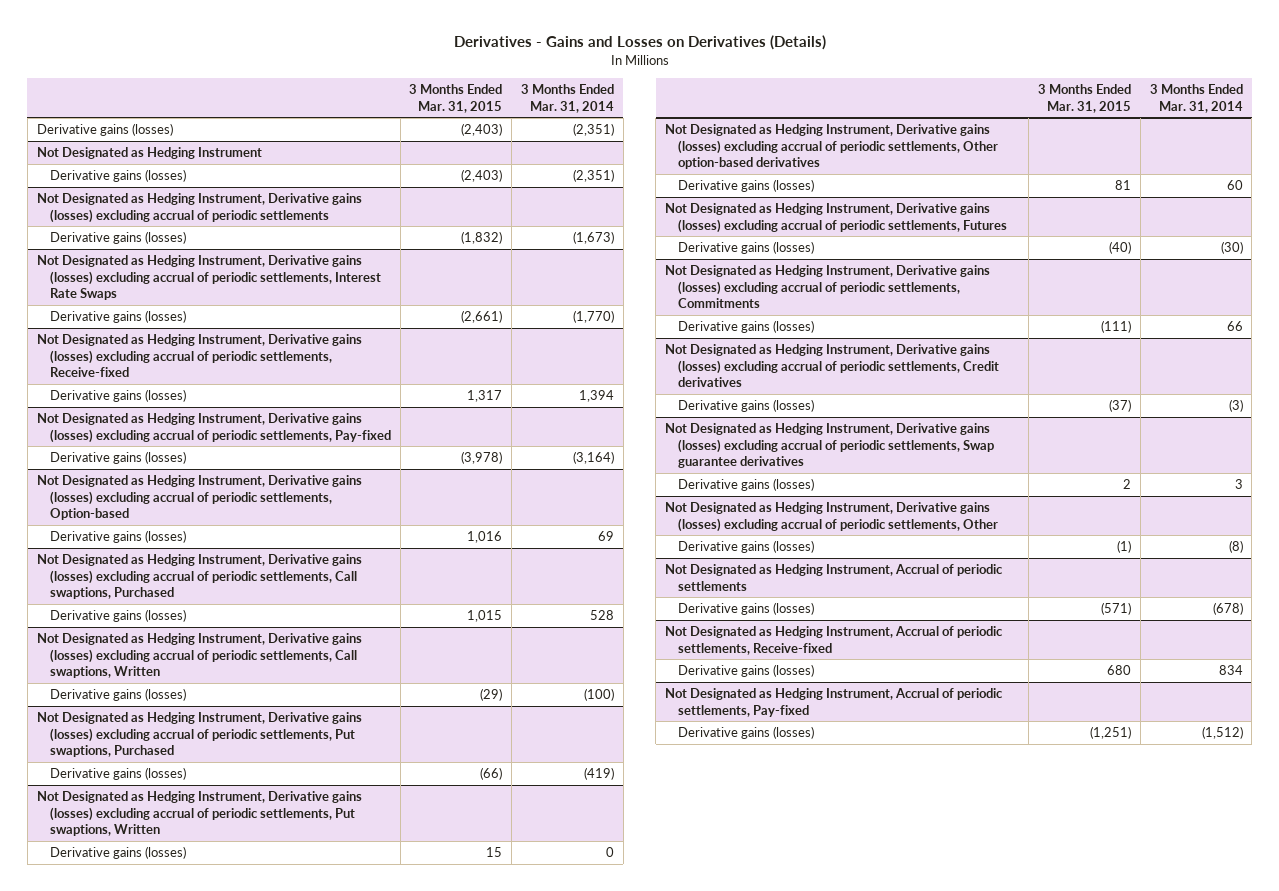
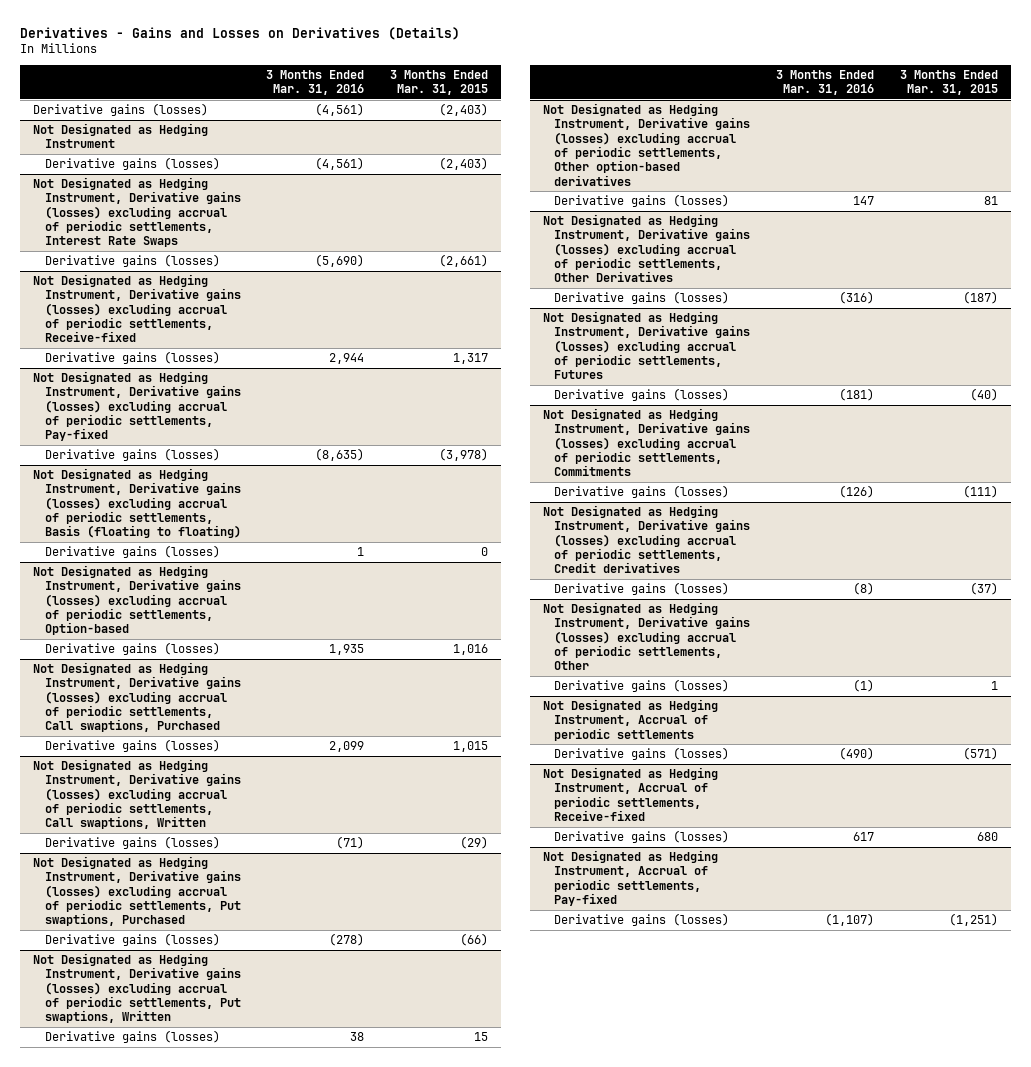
- | 3 Months Ended Mar. 31, 2015 | 3 Months Ended Mar. 31, 2014
+ | 3 Months Ended Mar. 31, 2016 | 3 Months Ended Mar. 31, 2015
- Not Designated as Hedging Instrument, Derivative gains (losses) excluding accrual of periodic settlements
- Derivative gains (losses) | (1,832) | (1,673)
+ Not Designated as Hedging Instrument, Derivative gains (losses) excluding accrual of periodic settlements, Basis (floating to floating)
+ Derivative gains (losses) | 1 | 0
+ Not Designated as Hedging Instrument, Derivative gains (losses) excluding accrual of periodic settlements, Other Derivatives
+ Derivative gains (losses) | (316) | (187)
- Not Designated as Hedging Instrument, Derivative gains (losses) excluding accrual of periodic settlements, Swap guarantee derivatives
- Derivative gains (losses) | 2 | 3
@ Not Designated as Hedging Instrument, Derivative gains (losses) excluding accrual of periodic settlements, Other
- Derivative gains (losses) | (1) | (8)
+ Derivative gains (losses) | (1) | 1

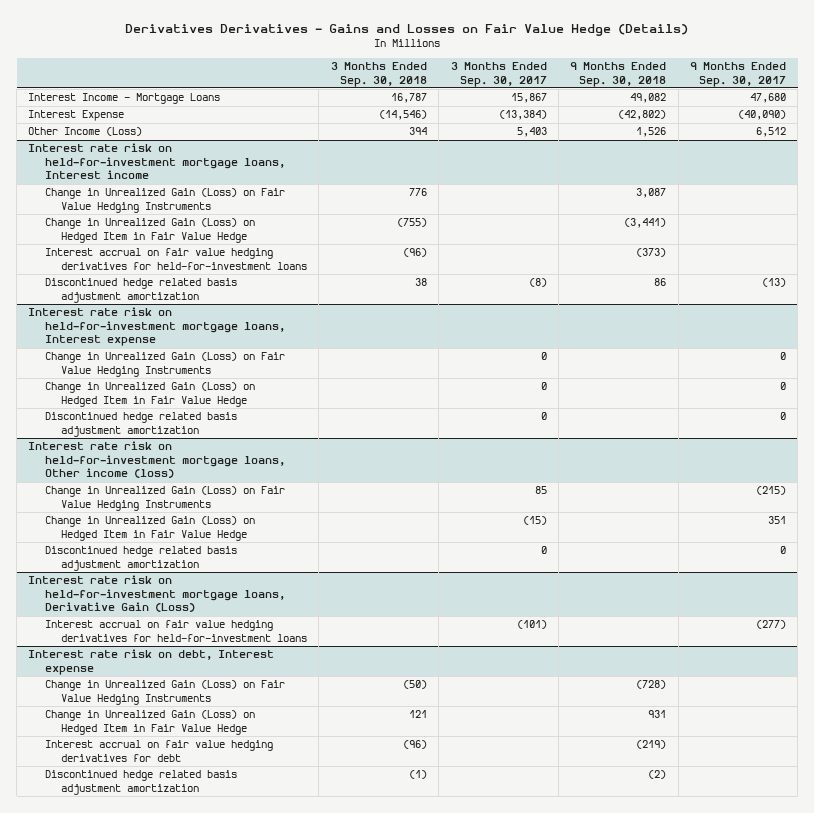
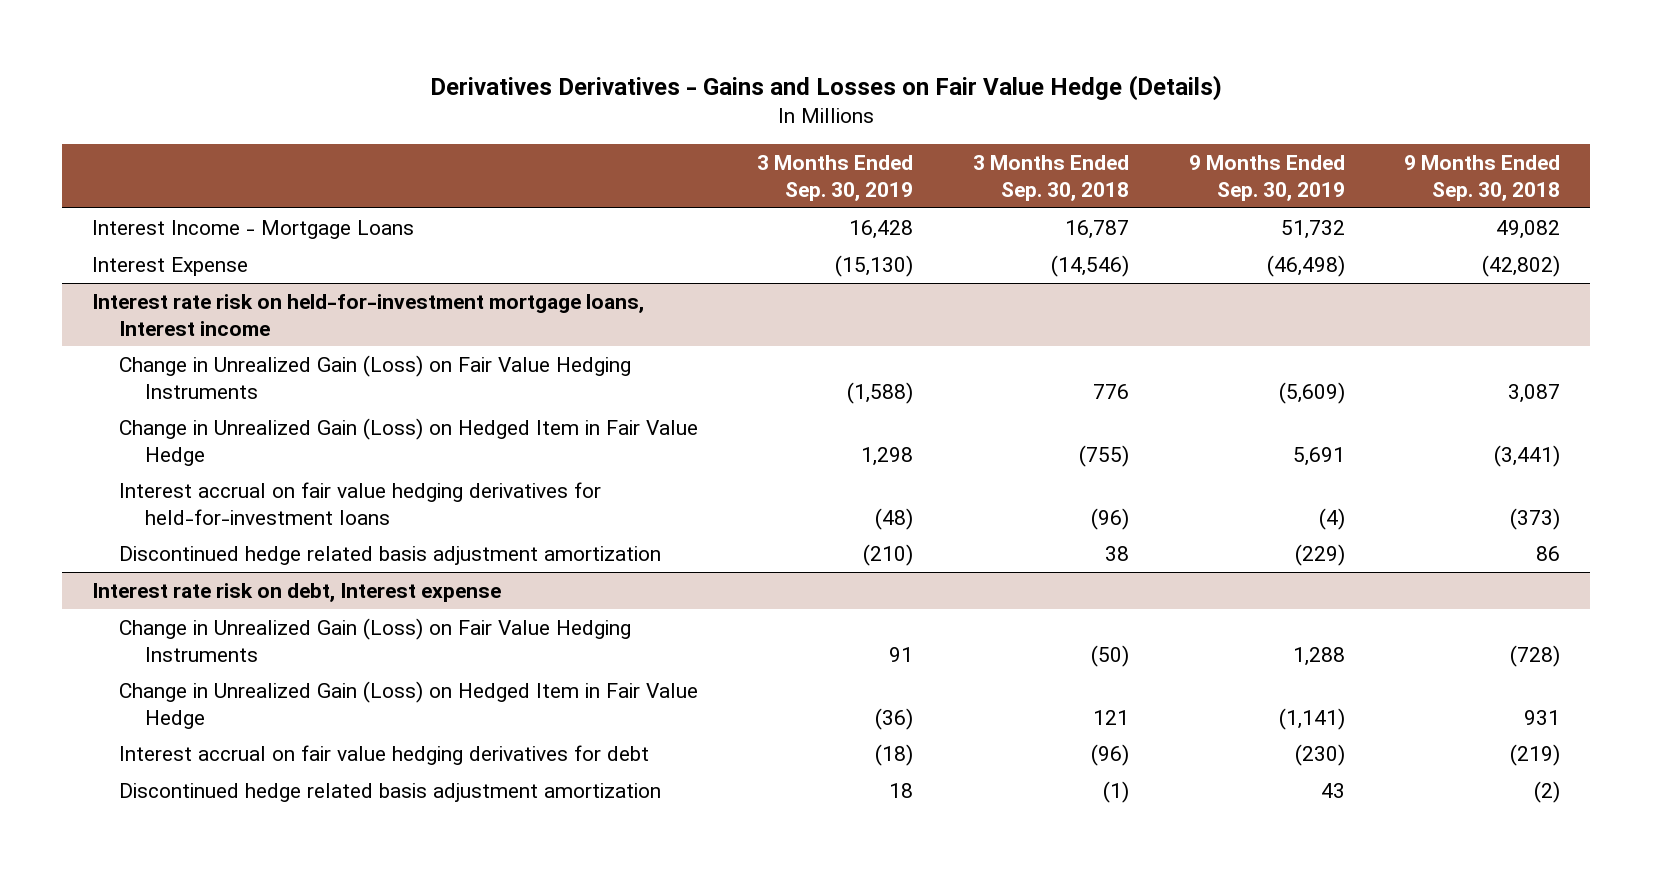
- | 3 Months Ended Sep. 30, 2018 | 3 Months Ended Sep. 30, 2017 | 9 Months Ended Sep. 30, 2018 | 9 Months Ended Sep. 30, 2017
+ | 3 Months Ended Sep. 30, 2019 | 3 Months Ended Sep. 30, 2018 | 9 Months Ended Sep. 30, 2019 | 9 Months Ended Sep. 30, 2018
- Other Income (Loss) | 394 | 5,403 | 1,526 | 6,512
- Interest rate risk on held-for-investment mortgage loans, Interest expense
- Change in Unrealized Gain (Loss) on Fair Value Hedging Instruments | | 0 | | 0
- Change in Unrealized Gain (Loss) on Hedged Item in Fair Value Hedge | | 0 | | 0
- Discontinued hedge related basis adjustment amortization | | 0 | | 0
- Interest rate risk on held-for-investment mortgage loans, Other income (loss)
- Change in Unrealized Gain (Loss) on Fair Value Hedging Instruments | | 85 | | (215)
- Change in Unrealized Gain (Loss) on Hedged Item in Fair Value Hedge | | (15) | | 351
- Discontinued hedge related basis adjustment amortization | | 0 | | 0
- Interest rate risk on held-for-investment mortgage loans, Derivative Gain (Loss)
- Interest accrual on fair value hedging derivatives for held-for-investment loans | | (101) | | (277)

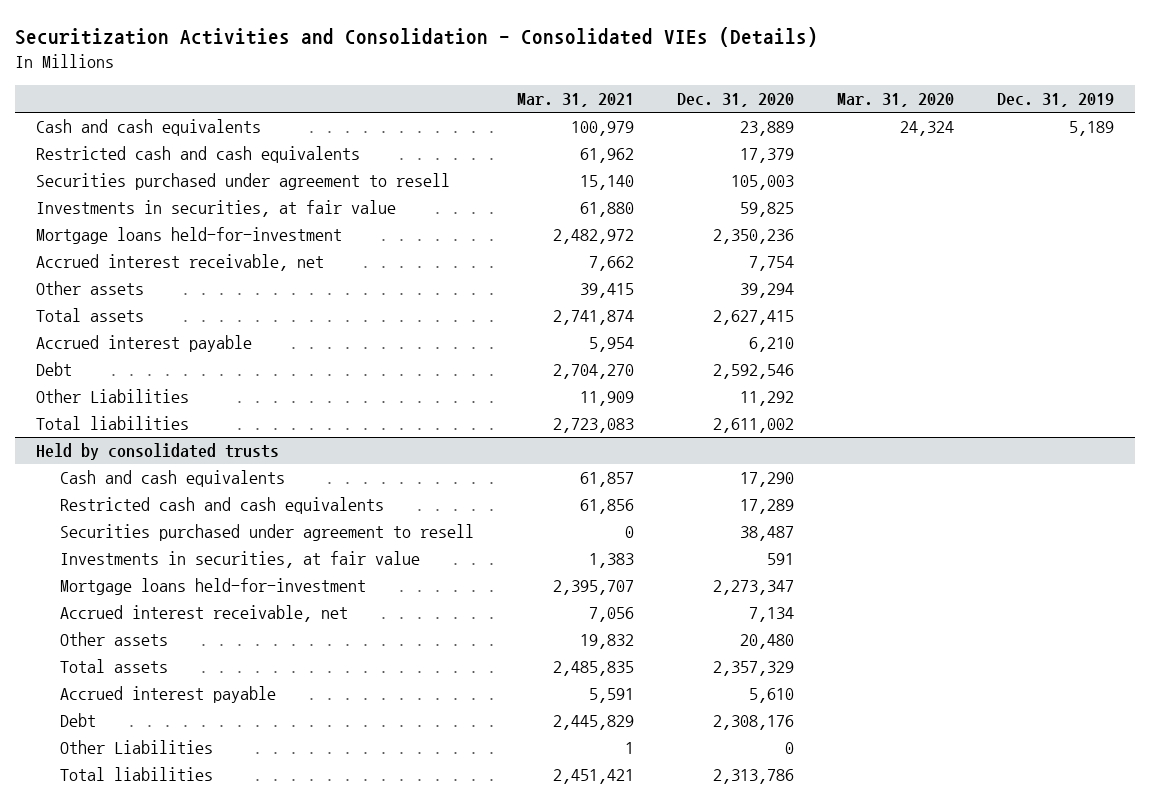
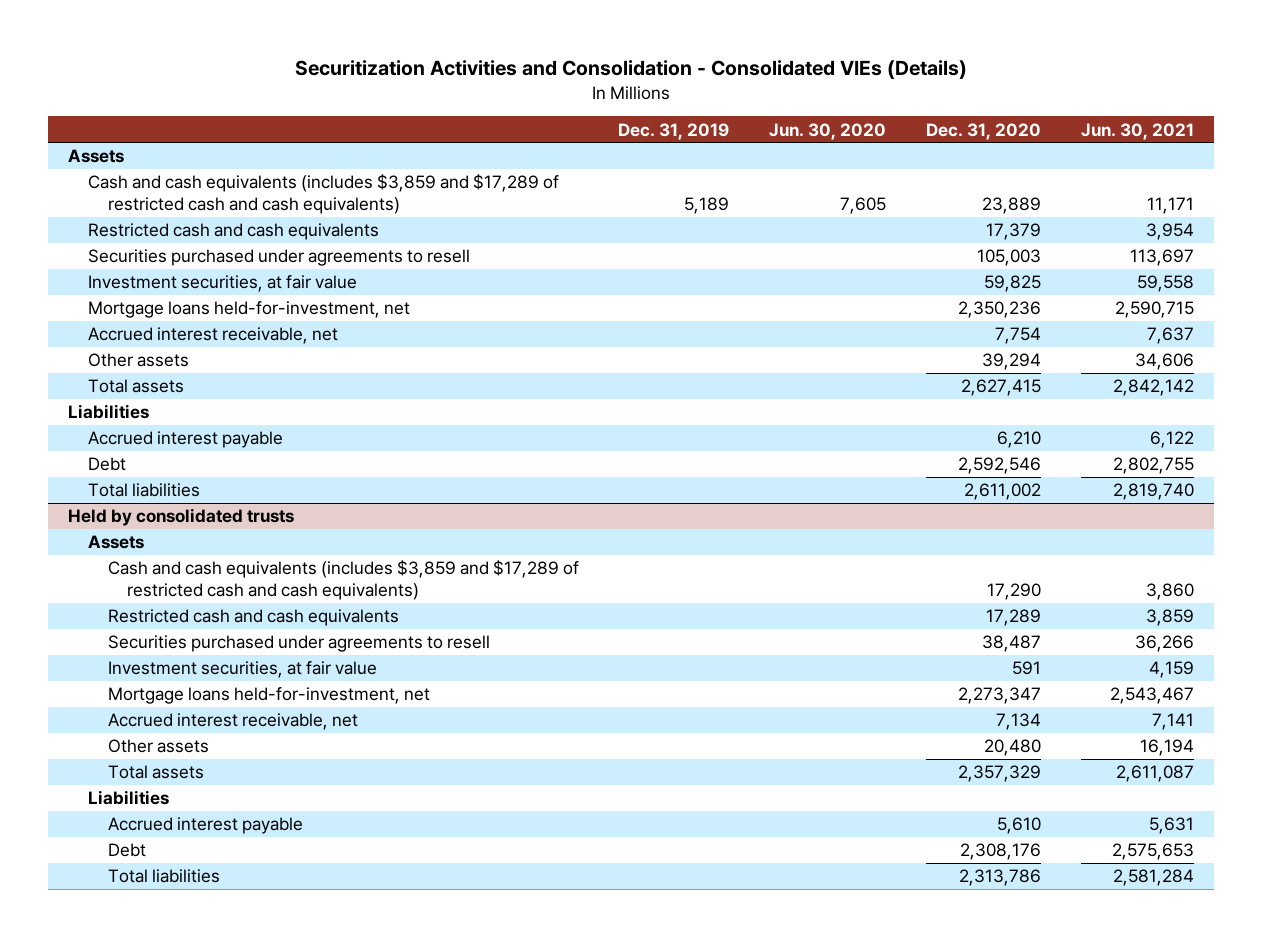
- | Mar. 31, 2021 | Dec. 31, 2020 | Mar. 31, 2020 | Dec. 31, 2019
+ | Dec. 31, 2019 | Jun. 30, 2020 | Dec. 31, 2020 | Jun. 30, 2021
- Cash and cash equivalents | 100,979 | 23,889 | 24,324 | 5,189
+ Assets
+ Cash and cash equivalents (includes $3,859 and $17,289 of restricted cash and cash equivalents) | 5,189 | 7,605 | 23,889 | 11,171
- Securities purchased under agreement to resell | 15,140 | 105,003 | |
- Investments in securities, at fair value | 61,880 | 59,825 | |
- Mortgage loans held-for-investment | 2,482,972 | 2,350,236 | |
+ Securities purchased under agreements to resell | | | 105,003 | 113,697
+ Investment securities, at fair value | | | 59,825 | 59,558
+ Mortgage loans held-for-investment, net | | | 2,350,236 | 2,590,715
+ Liabilities
- Other Liabilities | 11,909 | 11,292 | |
@ Held by consolidated trusts
- Cash and cash equivalents | 61,857 | 17,290 | |
+ Assets
+ Cash and cash equivalents (includes $3,859 and $17,289 of restricted cash and cash equivalents) | | | 17,290 | 3,860
- Securities purchased under agreement to resell | 0 | 38,487 | |
- Investments in securities, at fair value | 1,383 | 591 | |
- Mortgage loans held-for-investment | 2,395,707 | 2,273,347 | |
+ Securities purchased under agreements to resell | | | 38,487 | 36,266
+ Investment securities, at fair value | | | 591 | 4,159
+ Mortgage loans held-for-investment, net | | | 2,273,347 | 2,543,467
+ Liabilities
- Other Liabilities | 1 | 0 | |

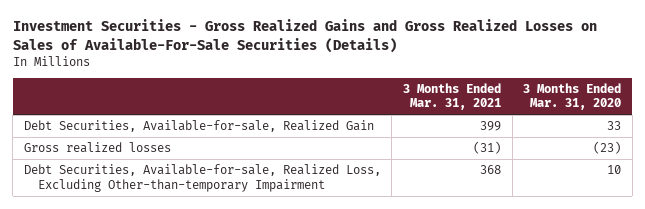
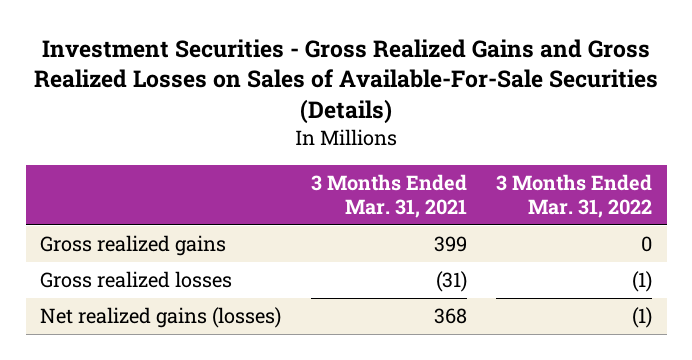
- | 3 Months Ended Mar. 31, 2021 | 3 Months Ended Mar. 31, 2020
+ | 3 Months Ended Mar. 31, 2021 | 3 Months Ended Mar. 31, 2022
- Debt Securities, Available-for-sale, Realized Gain | 399 | 33
+ Gross realized gains | 399 | 0
- Debt Securities, Available-for-sale, Realized Loss, Excluding Other-than-temporary Impairment | 368 | 10
+ Net realized gains (losses) | 368 | (1)

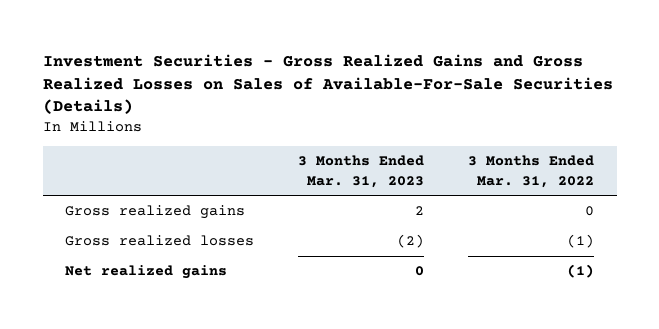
- | 3 Months Ended Mar. 31, 2021 | 3 Months Ended Mar. 31, 2022
+ | 3 Months Ended Mar. 31, 2023 | 3 Months Ended Mar. 31, 2022
- Net realized gains (losses) | 368 | (1)
+ Net realized gains | 0 | (1)

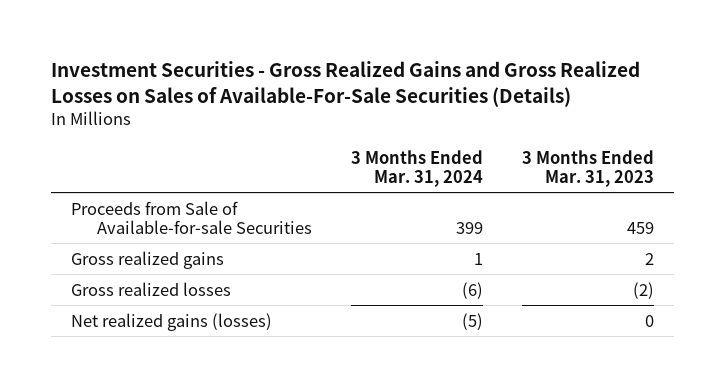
- | 3 Months Ended Mar. 31, 2023 | 3 Months Ended Mar. 31, 2022
+ | 3 Months Ended Mar. 31, 2024 | 3 Months Ended Mar. 31, 2023
+ Proceeds from Sale of Available-for-sale Securities | 399 | 459
- Net realized gains | 0 | (1)
+ Net realized gains (losses) | (5) | 0

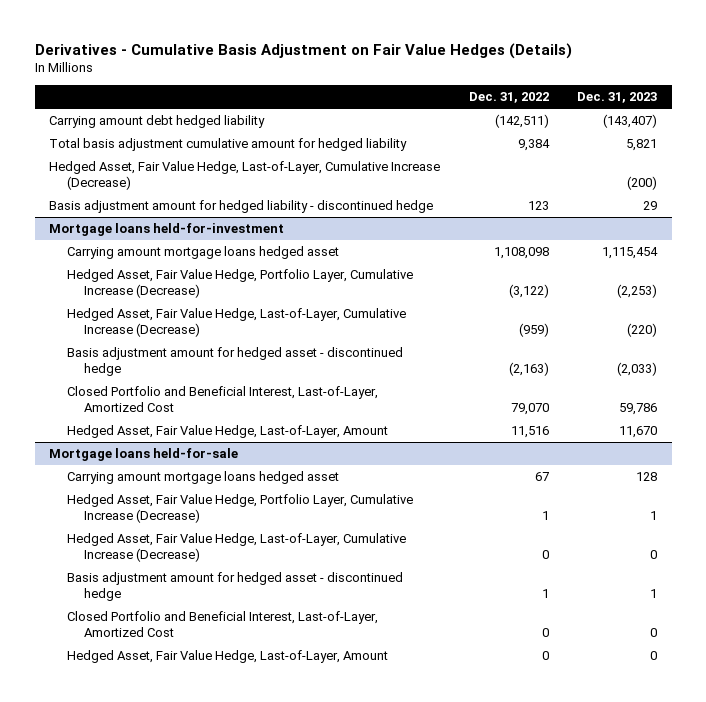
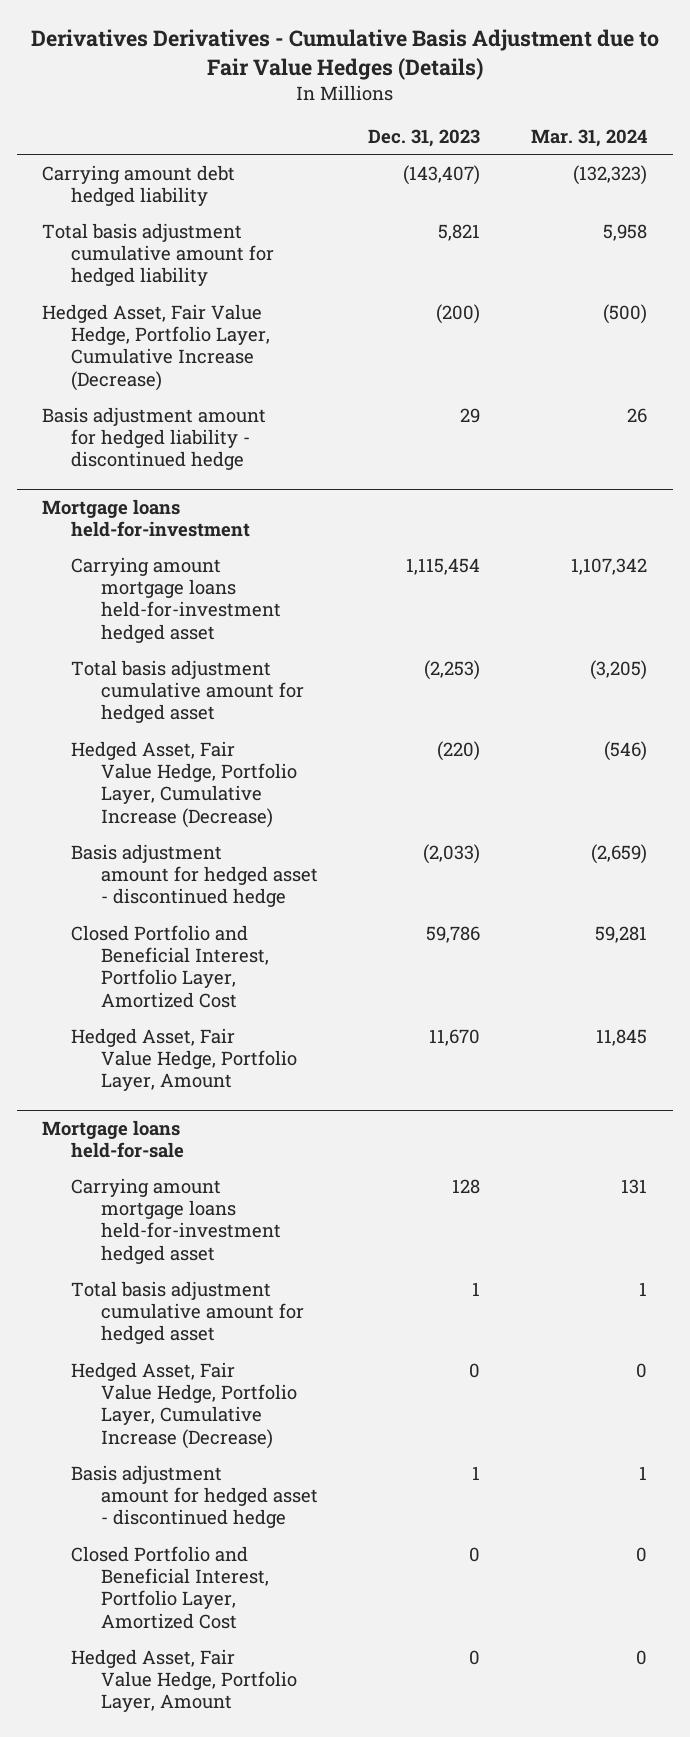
- Derivatives - Cumulative Basis Adjustment on Fair Value Hedges (Details)
+ Derivatives Derivatives - Cumulative Basis Adjustment due to Fair Value Hedges (Details)
- | Dec. 31, 2022 | Dec. 31, 2023
+ | Dec. 31, 2023 | Mar. 31, 2024
- Hedged Asset, Fair Value Hedge, Last-of-Layer, Cumulative Increase (Decrease) | | (200)
+ Hedged Asset, Fair Value Hedge, Portfolio Layer, Cumulative Increase (Decrease) | (200) | (500)
@ Mortgage loans held-for-investment
- Carrying amount mortgage loans hedged asset | 1,108,098 | 1,115,454
- Hedged Asset, Fair Value Hedge, Portfolio Layer, Cumulative Increase (Decrease) | (3,122) | (2,253)
- Hedged Asset, Fair Value Hedge, Last-of-Layer, Cumulative Increase (Decrease) | (959) | (220)
+ Carrying amount mortgage loans held-for-investment hedged asset | 1,115,454 | 1,107,342
+ Total basis adjustment cumulative amount for hedged asset | (2,253) | (3,205)
+ Hedged Asset, Fair Value Hedge, Portfolio Layer, Cumulative Increase (Decrease) | (220) | (546)
- Closed Portfolio and Beneficial Interest, Last-of-Layer, Amortized Cost | 79,070 | 59,786
- Hedged Asset, Fair Value Hedge, Last-of-Layer, Amount | 11,516 | 11,670
+ Closed Portfolio and Beneficial Interest, Portfolio Layer, Amortized Cost | 59,786 | 59,281
+ Hedged Asset, Fair Value Hedge, Portfolio Layer, Amount | 11,670 | 11,845
@ Mortgage loans held-for-sale
- Carrying amount mortgage loans hedged asset | 67 | 128
- Hedged Asset, Fair Value Hedge, Portfolio Layer, Cumulative Increase (Decrease) | 1 | 1
- Hedged Asset, Fair Value Hedge, Last-of-Layer, Cumulative Increase (Decrease) | 0 | 0
+ Carrying amount mortgage loans held-for-investment hedged asset | 128 | 131
+ Total basis adjustment cumulative amount for hedged asset | 1 | 1
+ Hedged Asset, Fair Value Hedge, Portfolio Layer, Cumulative Increase (Decrease) | 0 | 0
- Closed Portfolio and Beneficial Interest, Last-of-Layer, Amortized Cost | 0 | 0
- Hedged Asset, Fair Value Hedge, Last-of-Layer, Amount | 0 | 0
+ Closed Portfolio and Beneficial Interest, Portfolio Layer, Amortized Cost | 0 | 0
+ Hedged Asset, Fair Value Hedge, Portfolio Layer, Amount | 0 | 0

